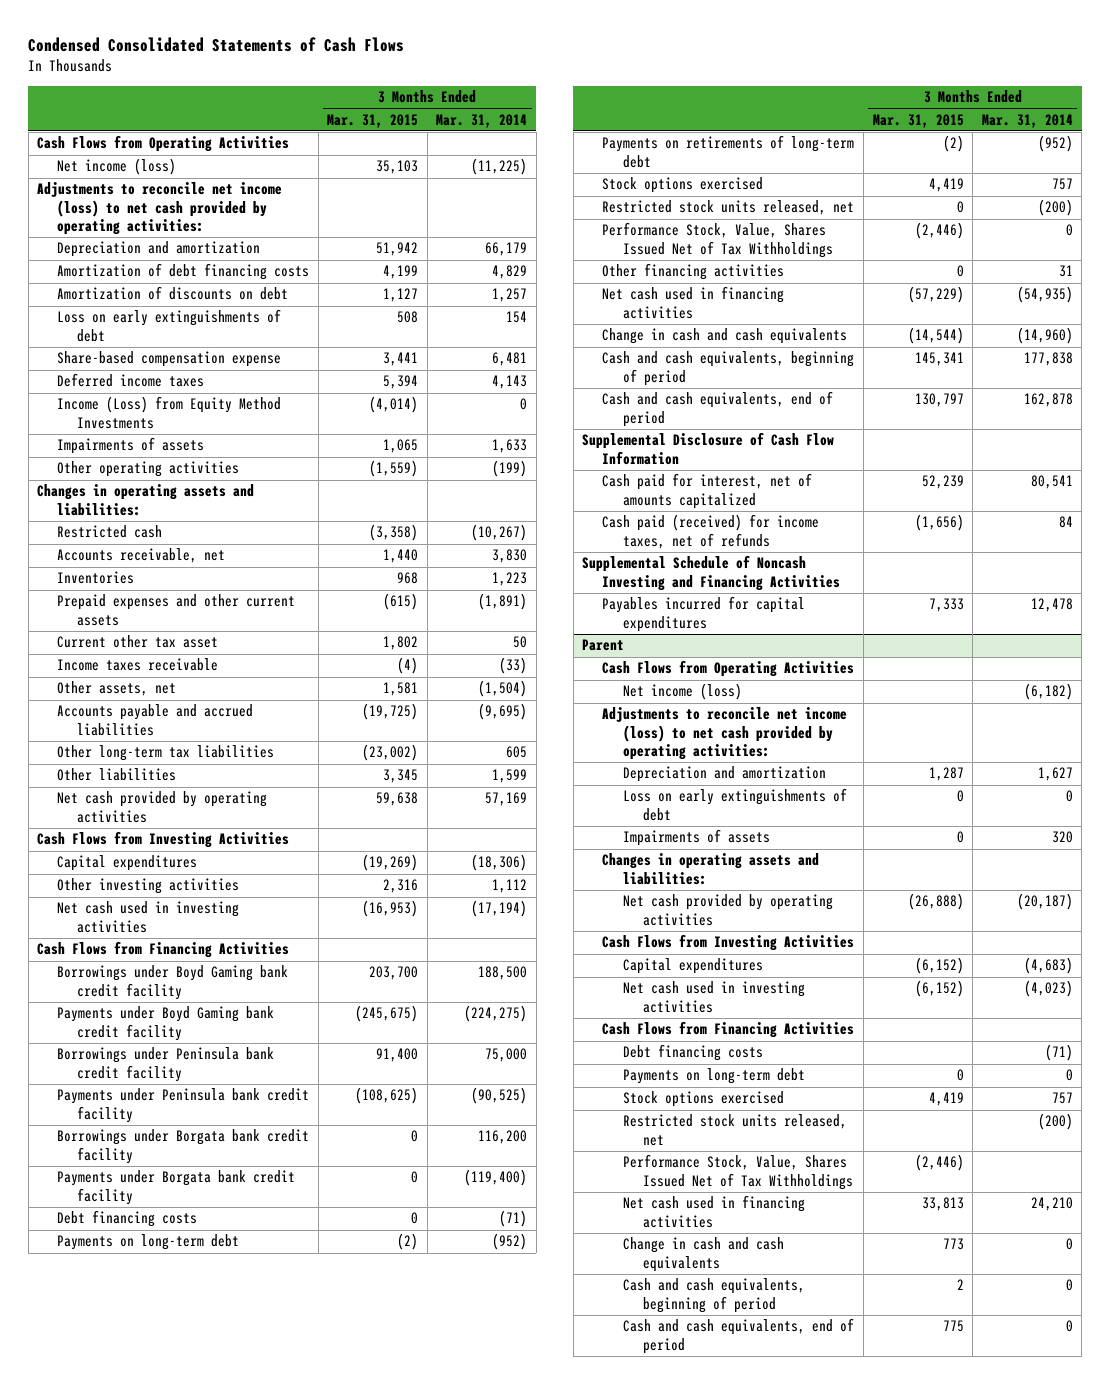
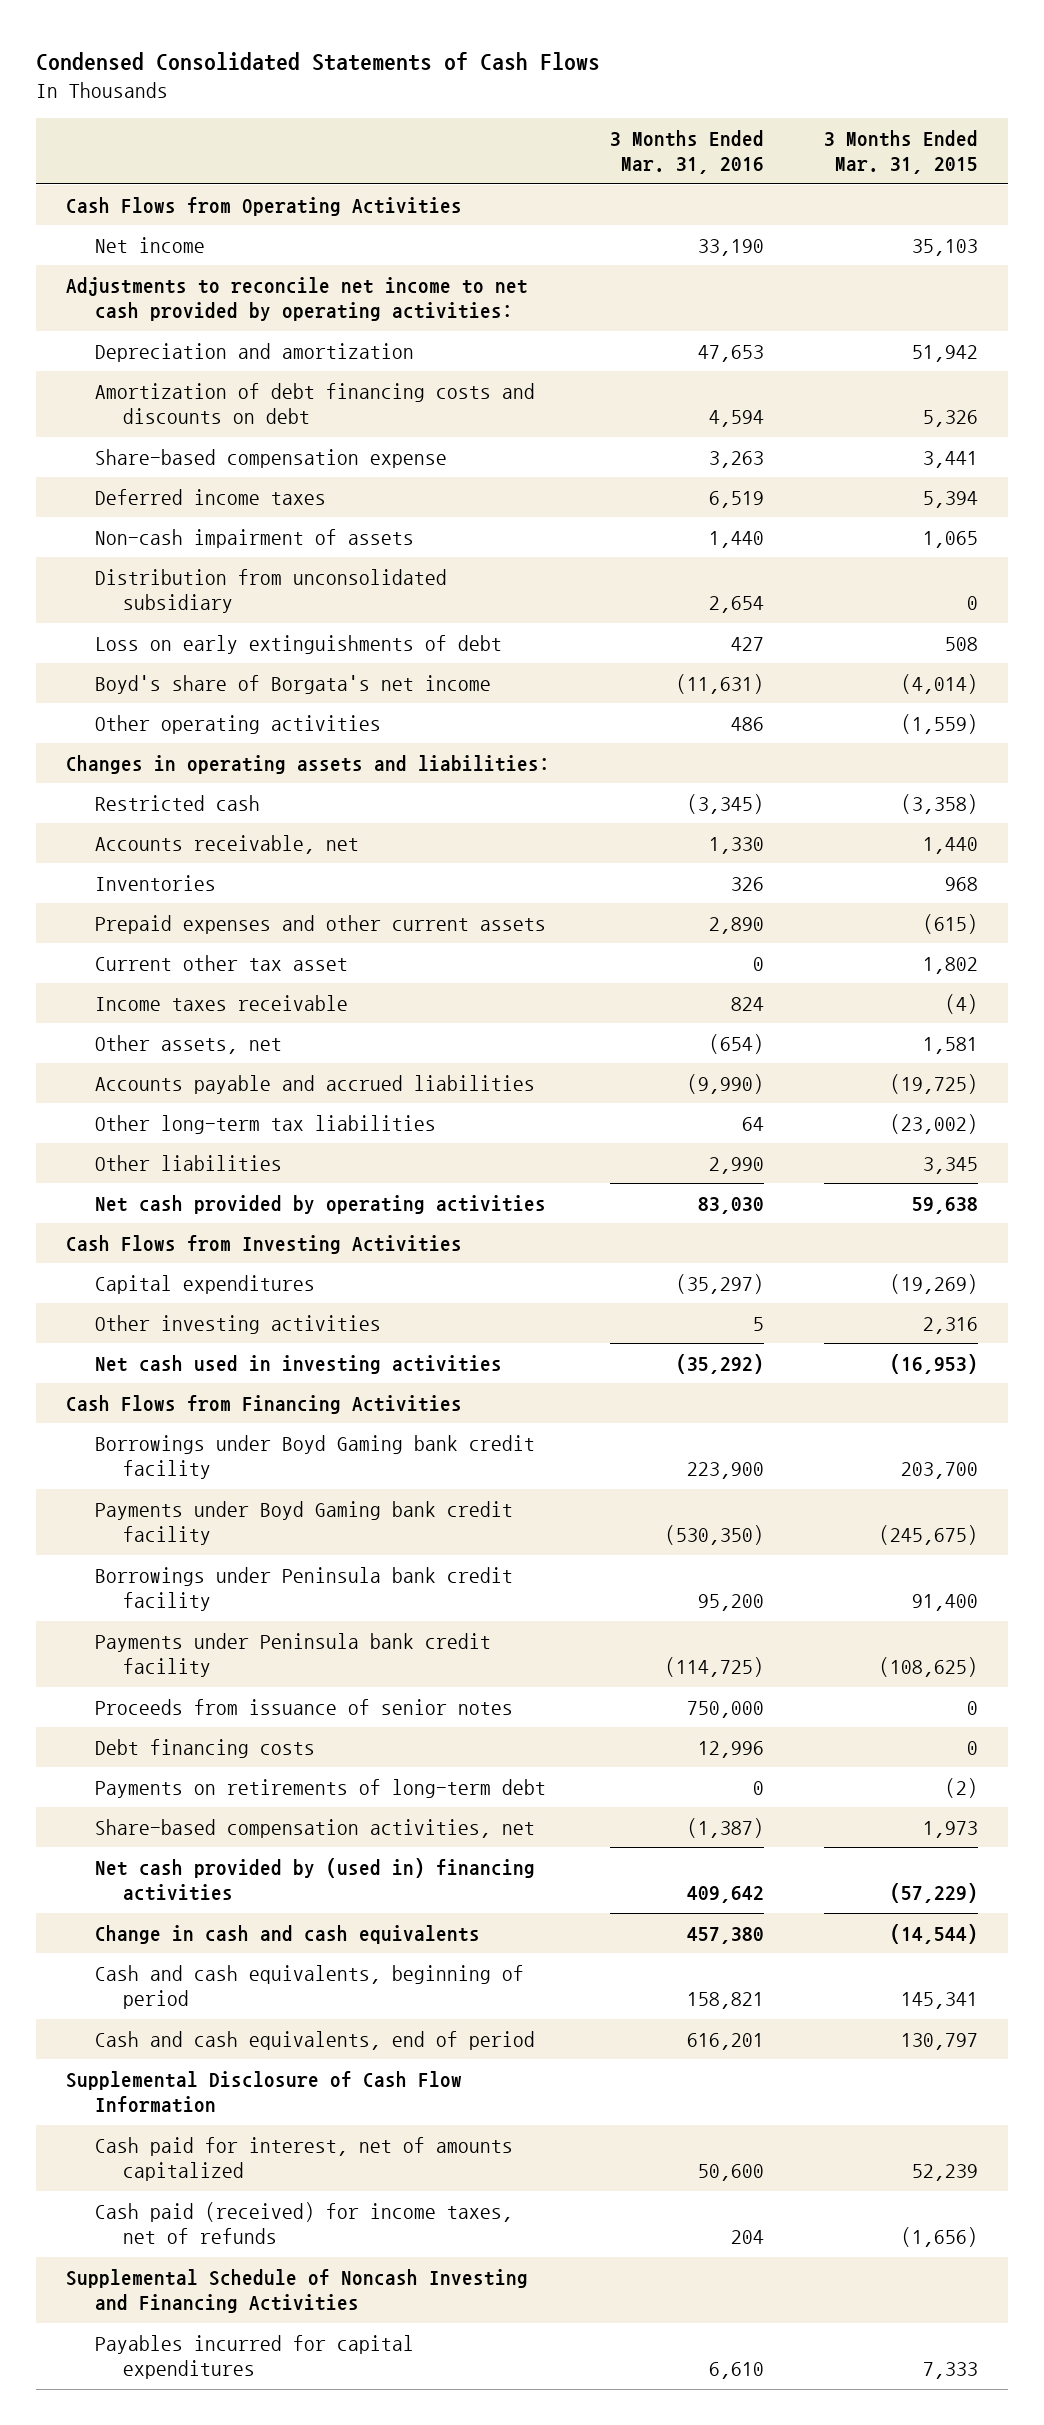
- | 3 Months Ended Mar. 31, 2015 | 3 Months Ended Mar. 31, 2014
+ | 3 Months Ended Mar. 31, 2016 | 3 Months Ended Mar. 31, 2015
- Net income (loss) | 35,103 | (11,225)
- Adjustments to reconcile net income (loss) to net cash provided by operating activities:
+ Net income | 33,190 | 35,103
+ Adjustments to reconcile net income to net cash provided by operating activities:
- Amortization of debt financing costs | 4,199 | 4,829
- Amortization of discounts on debt | 1,127 | 1,257
+ Amortization of debt financing costs and discounts on debt | 4,594 | 5,326
- Income (Loss) from Equity Method Investments | (4,014) | 0
- Impairments of assets | 1,065 | 1,633
+ Non-cash impairment of assets | 1,440 | 1,065
+ Distribution from unconsolidated subsidiary | 2,654 | 0
moved down: Loss on early extinguishments of debt | 427 | 508
+ Boyd's share of Borgata's net income | (11,631) | (4,014)
- Borrowings under Borgata bank credit facility | 0 | 116,200
- Payments under Borgata bank credit facility | 0 | (119,400)
+ Proceeds from issuance of senior notes | 750,000 | 0
- Payments on long-term debt | (2) | (952)
- Stock options exercised | 4,419 | 757
- Restricted stock units released, net | 0 | (200)
- Performance Stock, Value, Shares Issued Net of Tax Withholdings | (2,446) | 0
- Other financing activities | 0 | 31
- Net cash used in financing activities | (57,229) | (54,935)
+ Share-based compensation activities, net | (1,387) | 1,973
+ Net cash provided by (used in) financing activities | 409,642 | (57,229)
- Parent
- Cash Flows from Operating Activities
- Net income (loss) | | (6,182)
- Adjustments to reconcile net income (loss) to net cash provided by operating activities:
- Depreciation and amortization | 1,287 | 1,627
- Loss on early extinguishments of debt | 0 | 0
- Impairments of assets | 0 | 320
- Changes in operating assets and liabilities:
- Net cash provided by operating activities | (26,888) | (20,187)
- Cash Flows from Investing Activities
- Capital expenditures | (6,152) | (4,683)
- Net cash used in investing activities | (6,152) | (4,023)
- Cash Flows from Financing Activities
- Debt financing costs | | (71)
- Payments on long-term debt | 0 | 0
- Stock options exercised | 4,419 | 757
- Restricted stock units released, net | | (200)
- Performance Stock, Value, Shares Issued Net of Tax Withholdings | (2,446) |
- Net cash used in financing activities | 33,813 | 24,210
- Change in cash and cash equivalents | 773 | 0
- Cash and cash equivalents, beginning of period | 2 | 0
- Cash and cash equivalents, end of period | 775 | 0

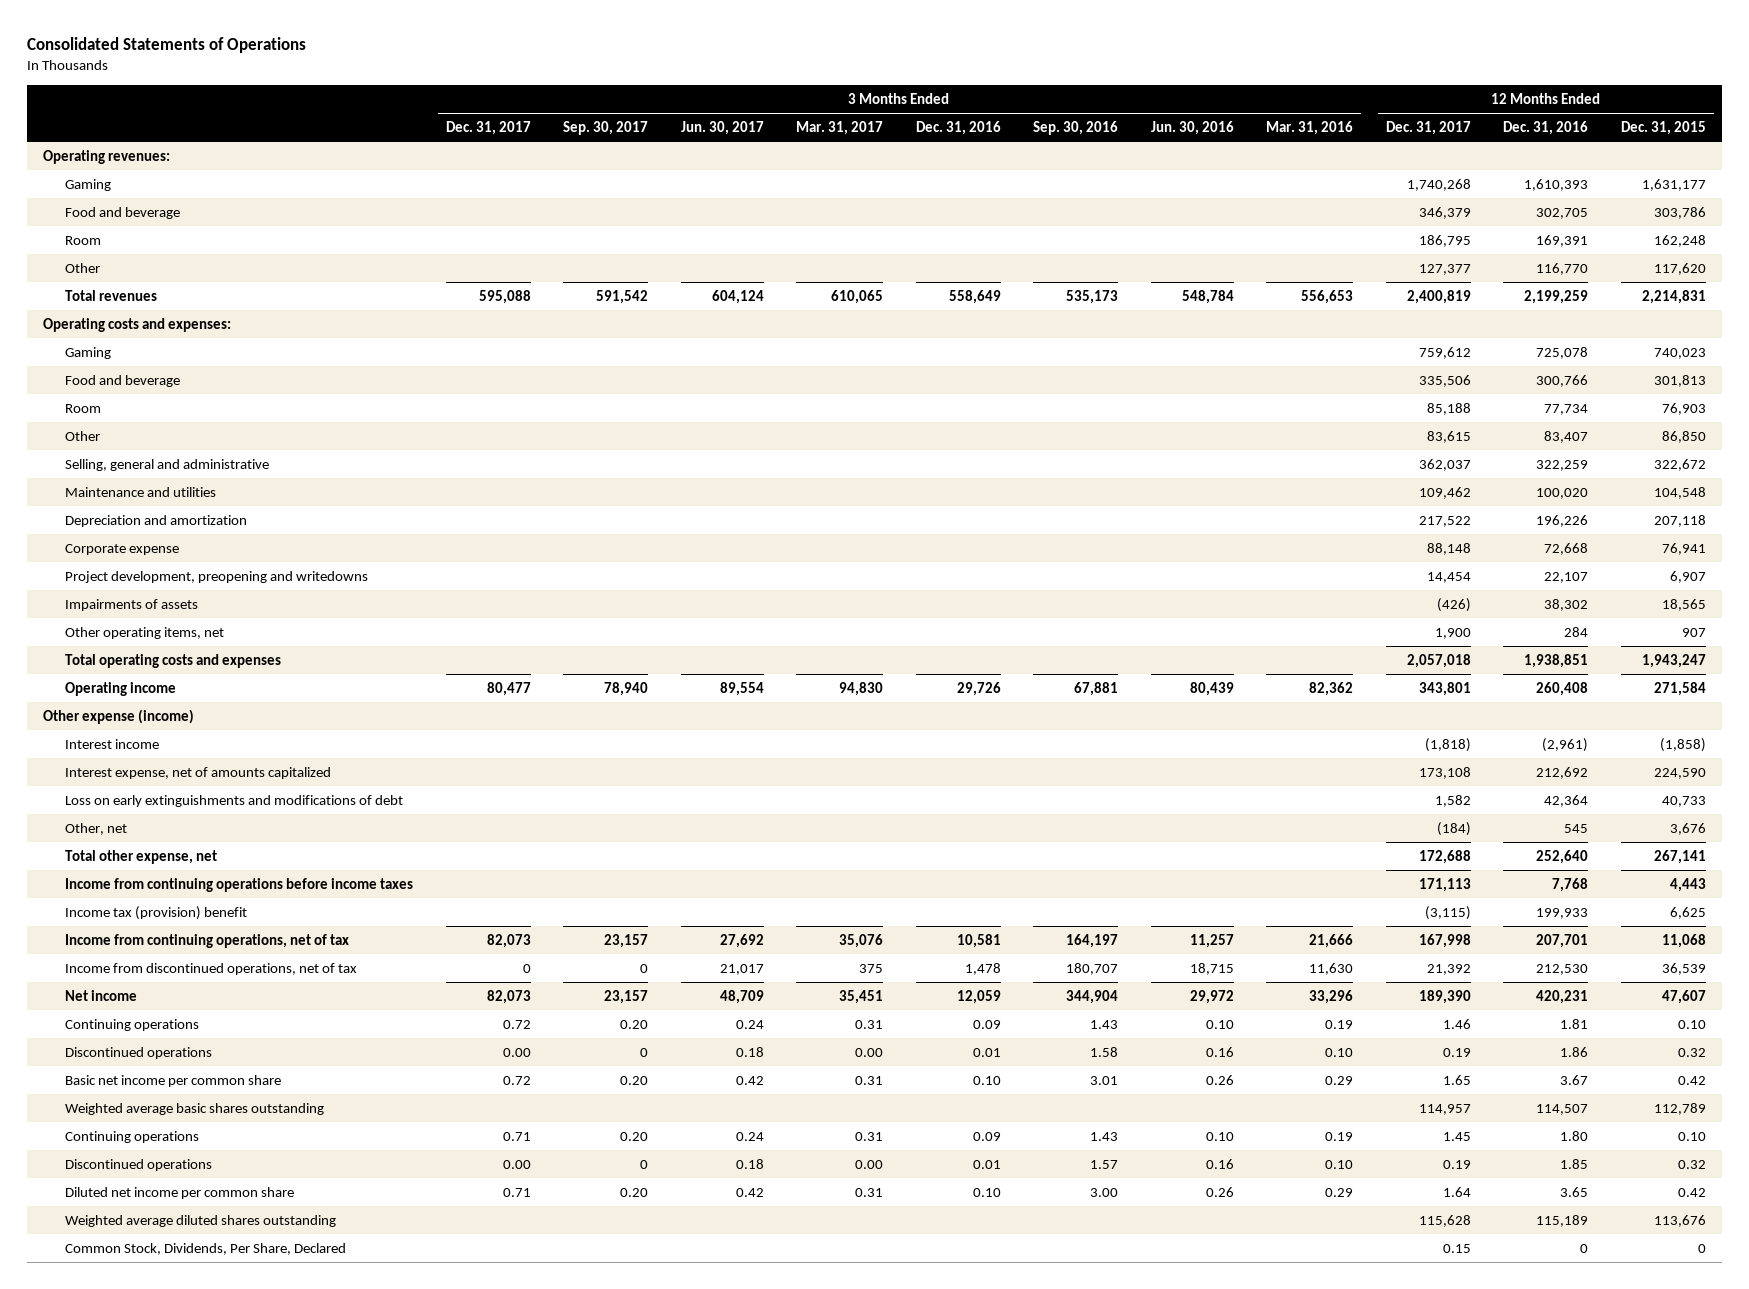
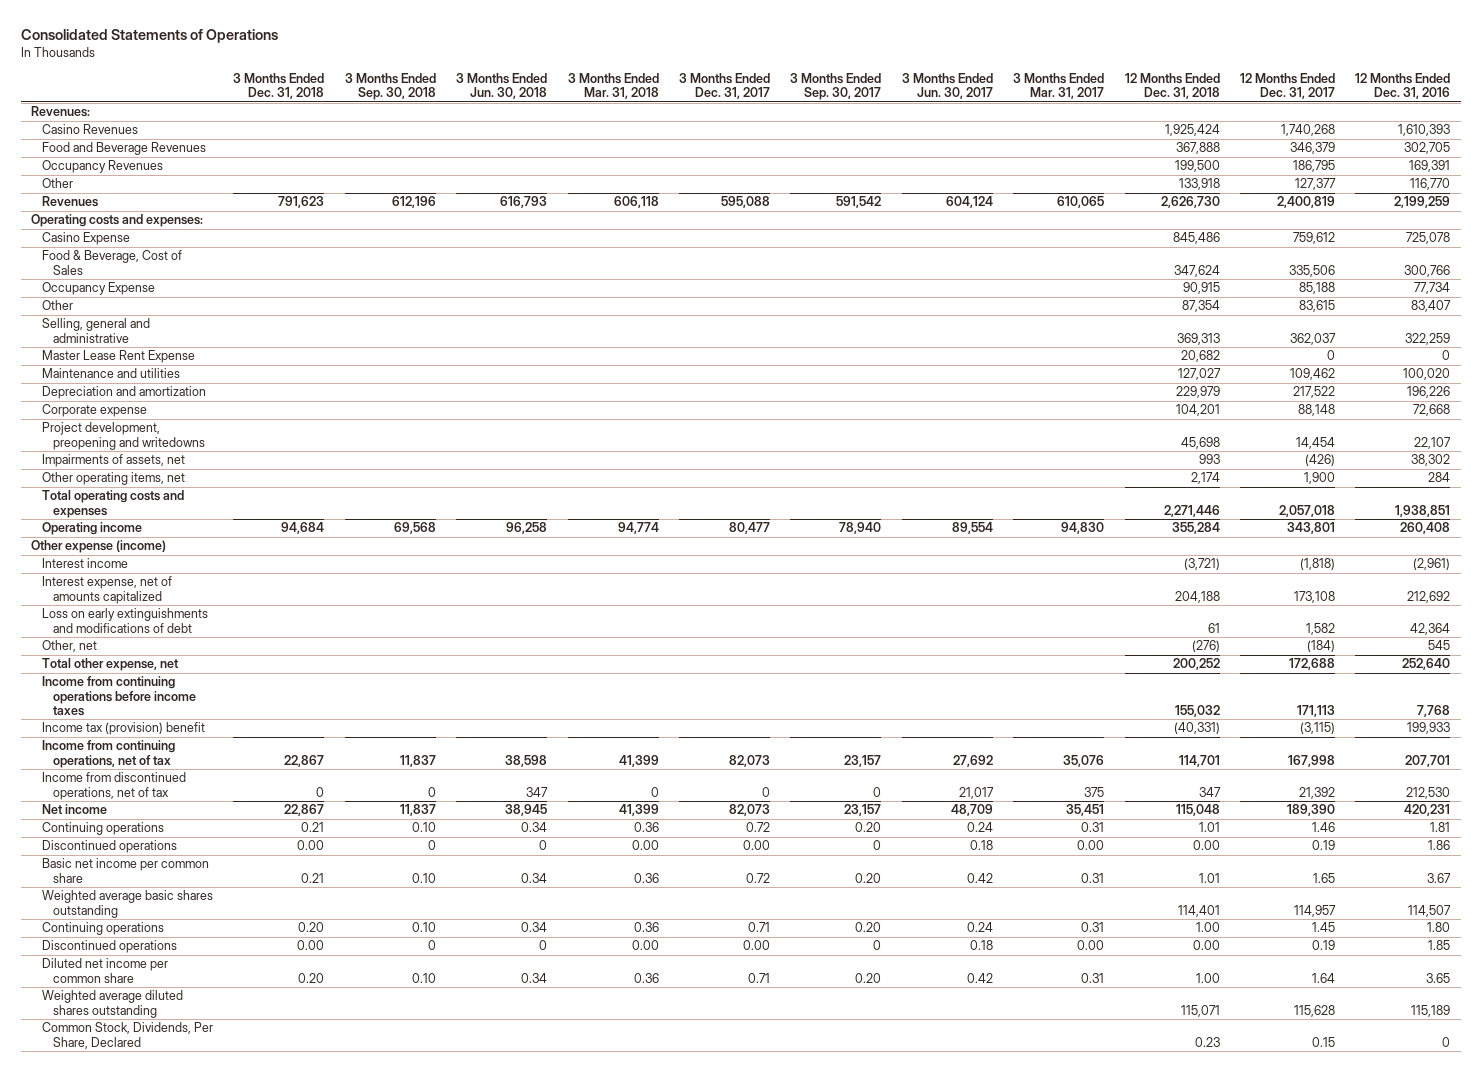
- | 3 Months Ended Dec. 31, 2017 | 3 Months Ended Sep. 30, 2017 | 3 Months Ended Jun. 30, 2017 | 3 Months Ended Mar. 31, 2017 | 3 Months Ended Dec. 31, 2016 | 3 Months Ended Sep. 30, 2016 | 3 Months Ended Jun. 30, 2016 | 3 Months Ended Mar. 31, 2016 | 12 Months Ended Dec. 31, 2017 | 12 Months Ended Dec. 31, 2016 | 12 Months Ended Dec. 31, 2015
+ | 3 Months Ended Dec. 31, 2018 | 3 Months Ended Sep. 30, 2018 | 3 Months Ended Jun. 30, 2018 | 3 Months Ended Mar. 31, 2018 | 3 Months Ended Dec. 31, 2017 | 3 Months Ended Sep. 30, 2017 | 3 Months Ended Jun. 30, 2017 | 3 Months Ended Mar. 31, 2017 | 12 Months Ended Dec. 31, 2018 | 12 Months Ended Dec. 31, 2017 | 12 Months Ended Dec. 31, 2016
- Operating revenues:
- Gaming | | | | | | | | | 1,740,268 | 1,610,393 | 1,631,177
- Food and beverage | | | | | | | | | 346,379 | 302,705 | 303,786
- Room | | | | | | | | | 186,795 | 169,391 | 162,248
+ Revenues:
+ Casino Revenues | | | | | | | | | 1,925,424 | 1,740,268 | 1,610,393
+ Food and Beverage Revenues | | | | | | | | | 367,888 | 346,379 | 302,705
+ Occupancy Revenues | | | | | | | | | 199,500 | 186,795 | 169,391
- Total revenues | 595,088 | 591,542 | 604,124 | 610,065 | 558,649 | 535,173 | 548,784 | 556,653 | 2,400,819 | 2,199,259 | 2,214,831
+ Revenues | 791,623 | 612,196 | 616,793 | 606,118 | 595,088 | 591,542 | 604,124 | 610,065 | 2,626,730 | 2,400,819 | 2,199,259
- Gaming | | | | | | | | | 759,612 | 725,078 | 740,023
- Food and beverage | | | | | | | | | 335,506 | 300,766 | 301,813
- Room | | | | | | | | | 85,188 | 77,734 | 76,903
+ Casino Expense | | | | | | | | | 845,486 | 759,612 | 725,078
+ Food & Beverage, Cost of Sales | | | | | | | | | 347,624 | 335,506 | 300,766
+ Occupancy Expense | | | | | | | | | 90,915 | 85,188 | 77,734
+ Master Lease Rent Expense | | | | | | | | | 20,682 | 0 | 0
- Impairments of assets | | | | | | | | | (426) | 38,302 | 18,565
+ Impairments of assets, net | | | | | | | | | 993 | (426) | 38,302

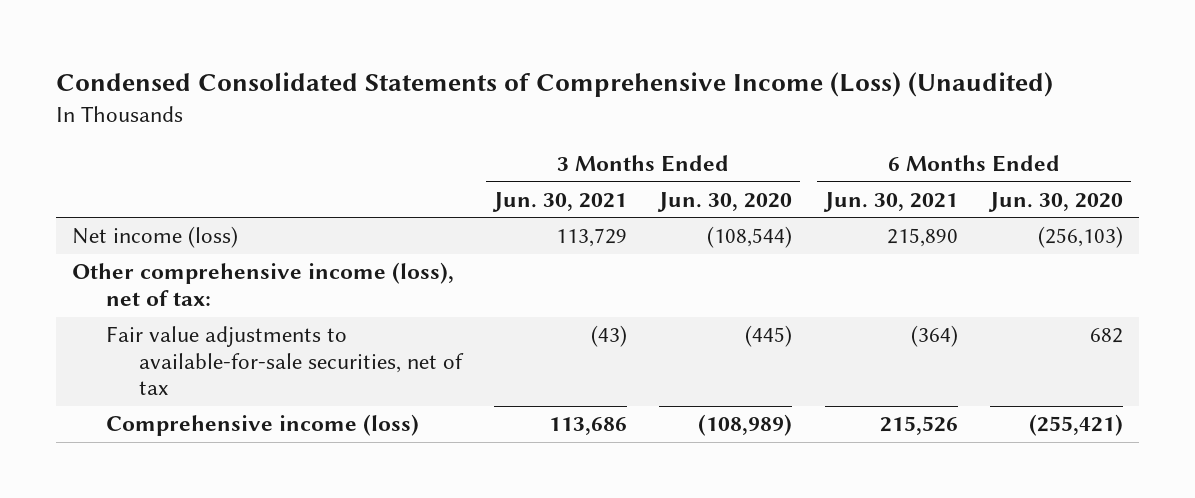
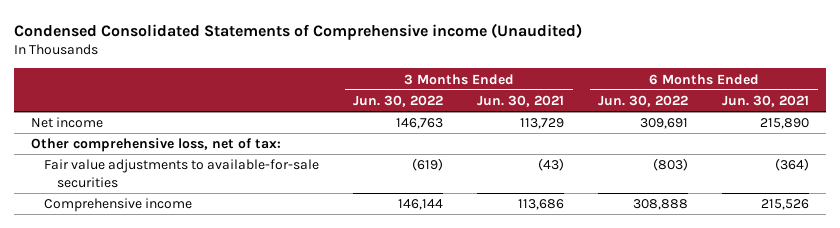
- Condensed Consolidated Statements of Comprehensive Income (Loss) (Unaudited)
+ Condensed Consolidated Statements of Comprehensive income (Unaudited)
- | 3 Months Ended Jun. 30, 2021 | 3 Months Ended Jun. 30, 2020 | 6 Months Ended Jun. 30, 2021 | 6 Months Ended Jun. 30, 2020
+ | 3 Months Ended Jun. 30, 2022 | 3 Months Ended Jun. 30, 2021 | 6 Months Ended Jun. 30, 2022 | 6 Months Ended Jun. 30, 2021
- Net income (loss) | 113,729 | (108,544) | 215,890 | (256,103)
- Other comprehensive income (loss), net of tax:
- Fair value adjustments to available-for-sale securities, net of tax | (43) | (445) | (364) | 682
- Comprehensive income (loss) | 113,686 | (108,989) | 215,526 | (255,421)
+ Net income | 146,763 | 113,729 | 309,691 | 215,890
+ Other comprehensive loss, net of tax:
+ Fair value adjustments to available-for-sale securities | (619) | (43) | (803) | (364)
+ Comprehensive income | 146,144 | 113,686 | 308,888 | 215,526

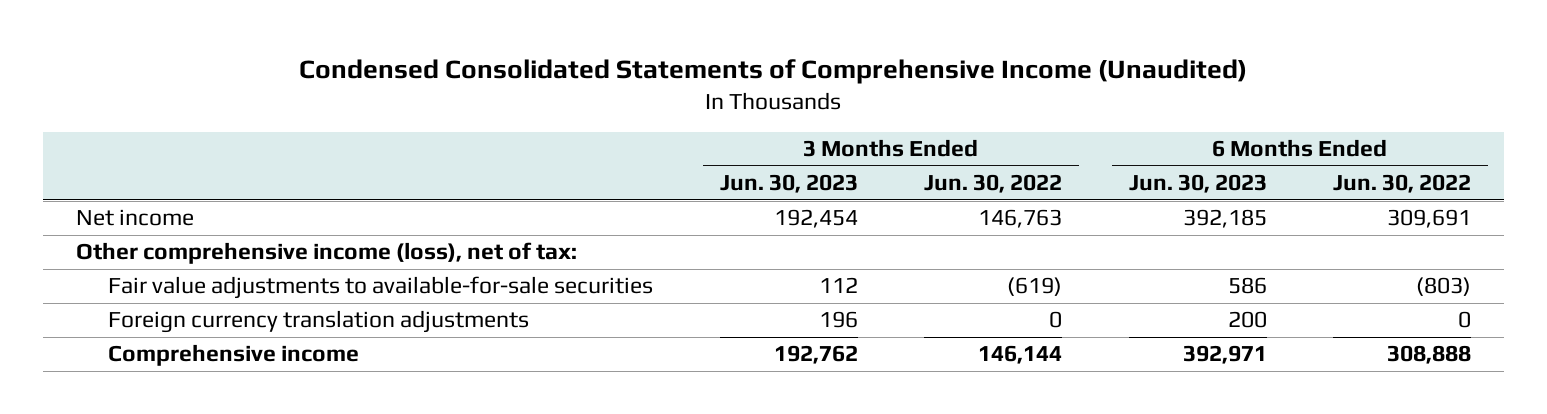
- Condensed Consolidated Statements of Comprehensive income (Unaudited)
+ Condensed Consolidated Statements of Comprehensive Income (Unaudited)
- | 3 Months Ended Jun. 30, 2022 | 3 Months Ended Jun. 30, 2021 | 6 Months Ended Jun. 30, 2022 | 6 Months Ended Jun. 30, 2021
+ | 3 Months Ended Jun. 30, 2023 | 3 Months Ended Jun. 30, 2022 | 6 Months Ended Jun. 30, 2023 | 6 Months Ended Jun. 30, 2022
- Other comprehensive loss, net of tax:
+ Other comprehensive income (loss), net of tax:
+ Foreign currency translation adjustments | 196 | 0 | 200 | 0

